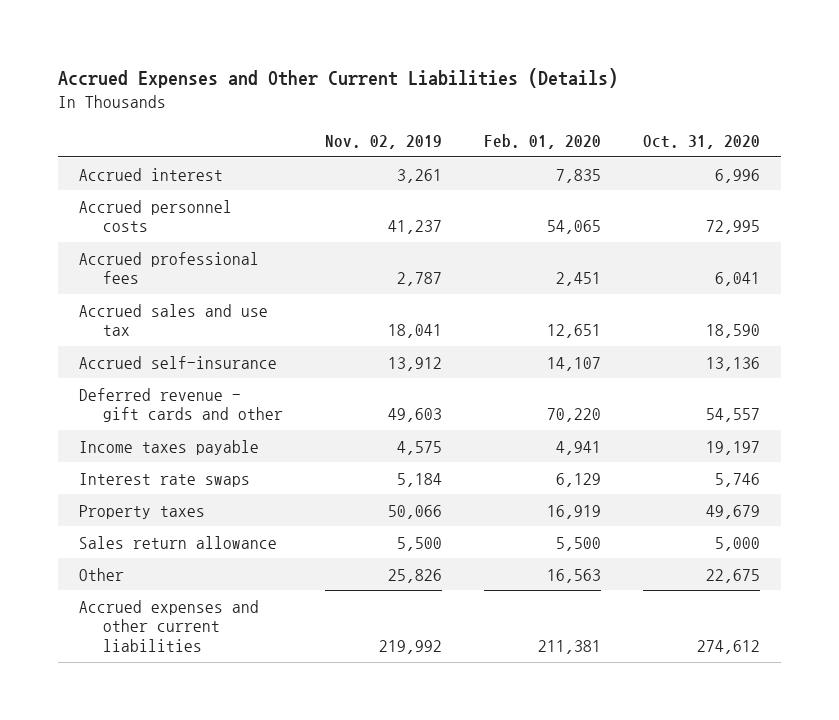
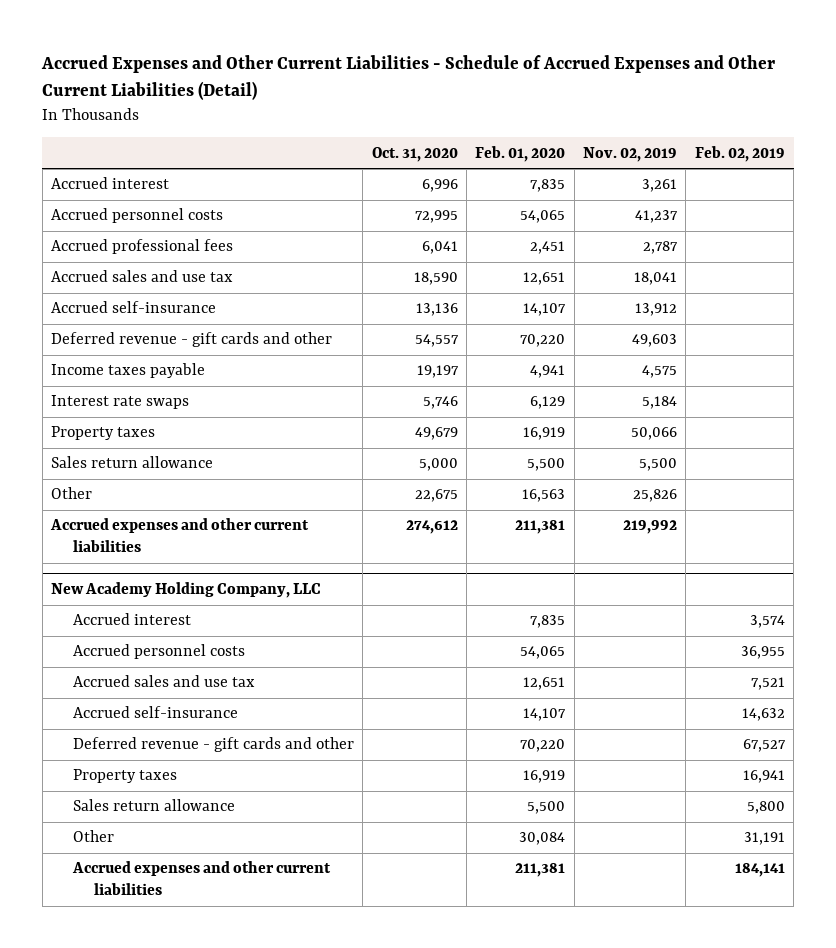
- Accrued Expenses and Other Current Liabilities (Details)
+ Accrued Expenses and Other Current Liabilities - Schedule of Accrued Expenses and Other Current Liabilities (Detail)
- | Nov. 02, 2019 | Feb. 01, 2020 | Oct. 31, 2020
+ | Oct. 31, 2020 | Feb. 01, 2020 | Nov. 02, 2019 | Feb. 02, 2019
+ New Academy Holding Company, LLC
+ Accrued interest | | 7,835 | | 3,574
+ Accrued personnel costs | | 54,065 | | 36,955
+ Accrued sales and use tax | | 12,651 | | 7,521
+ Accrued self-insurance | | 14,107 | | 14,632
+ Deferred revenue - gift cards and other | | 70,220 | | 67,527
+ Property taxes | | 16,919 | | 16,941
+ Sales return allowance | | 5,500 | | 5,800
+ Other | | 30,084 | | 31,191
+ Accrued expenses and other current liabilities | | 211,381 | | 184,141

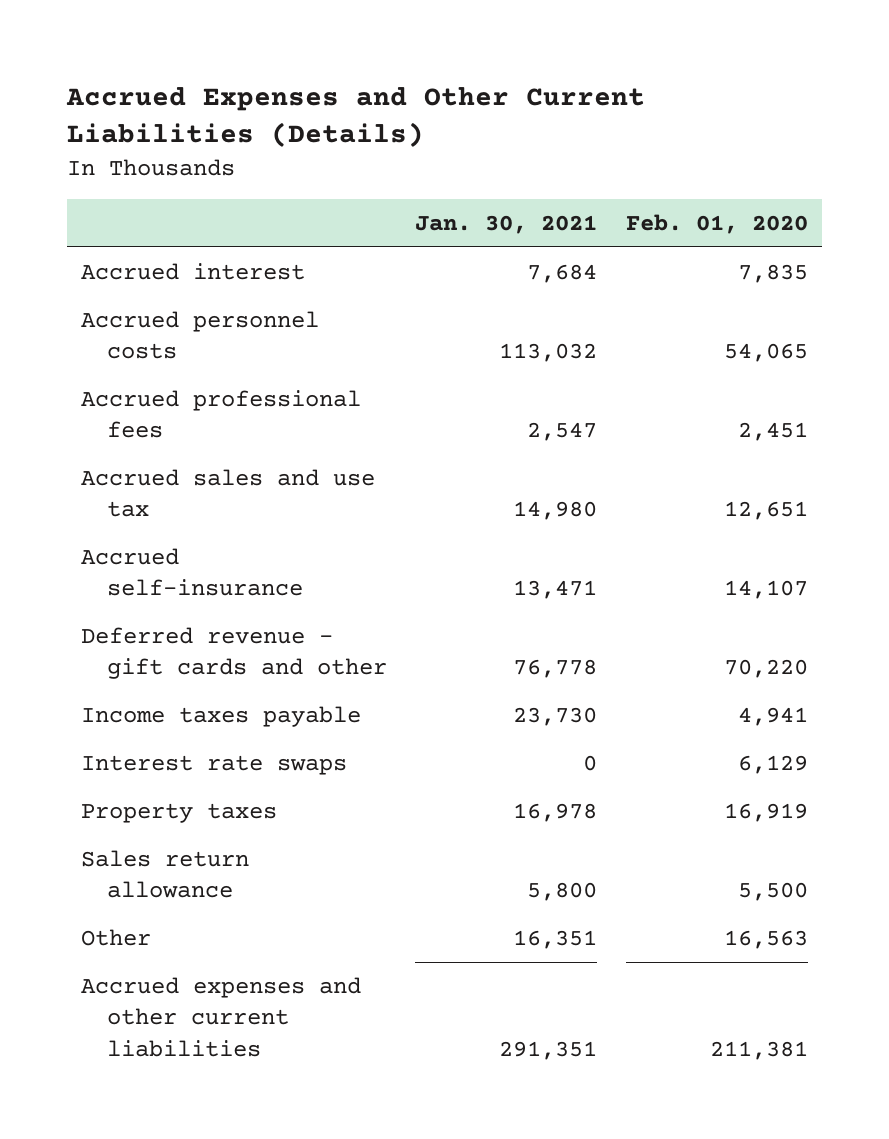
- Accrued Expenses and Other Current Liabilities - Schedule of Accrued Expenses and Other Current Liabilities (Detail)
+ Accrued Expenses and Other Current Liabilities (Details)
- | Oct. 31, 2020 | Feb. 01, 2020 | Nov. 02, 2019 | Feb. 02, 2019
+ | Jan. 30, 2021 | Feb. 01, 2020
- New Academy Holding Company, LLC
- Accrued interest | | 7,835 | | 3,574
- Accrued personnel costs | | 54,065 | | 36,955
- Accrued sales and use tax | | 12,651 | | 7,521
- Accrued self-insurance | | 14,107 | | 14,632
- Deferred revenue - gift cards and other | | 70,220 | | 67,527
- Property taxes | | 16,919 | | 16,941
- Sales return allowance | | 5,500 | | 5,800
- Other | | 30,084 | | 31,191
- Accrued expenses and other current liabilities | | 211,381 | | 184,141

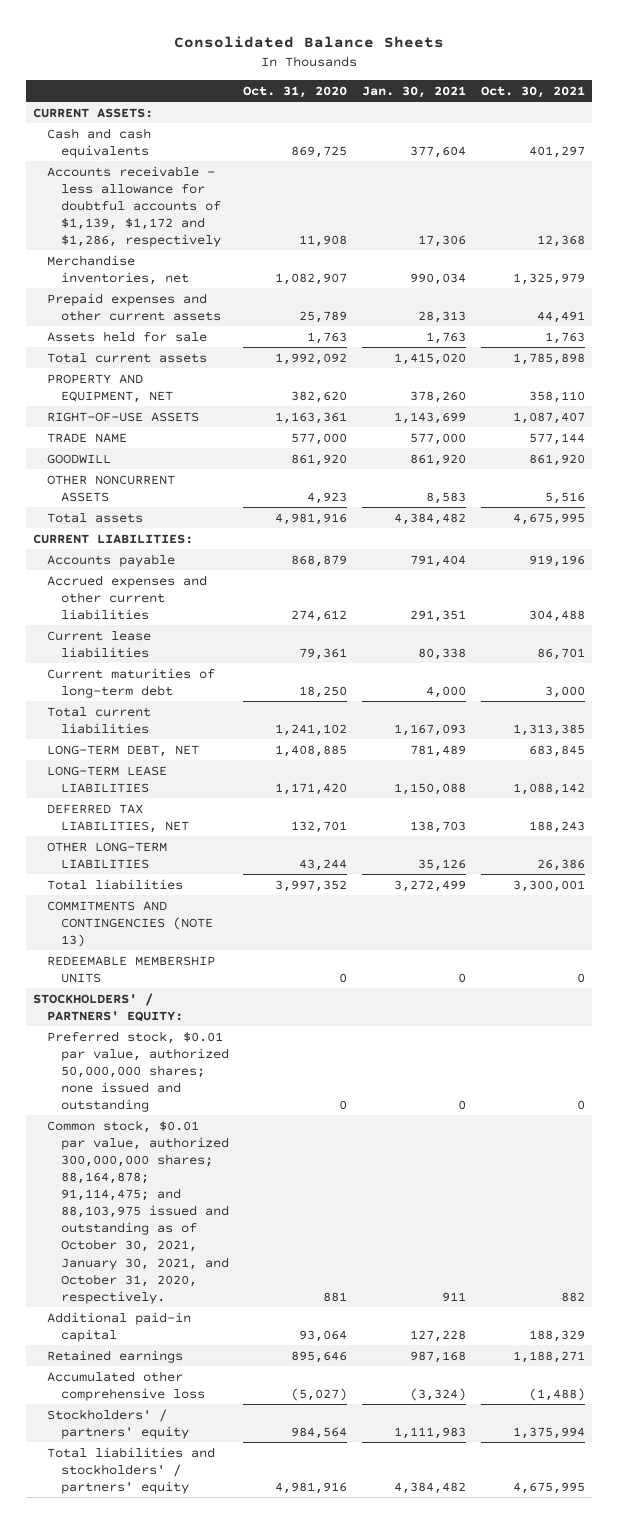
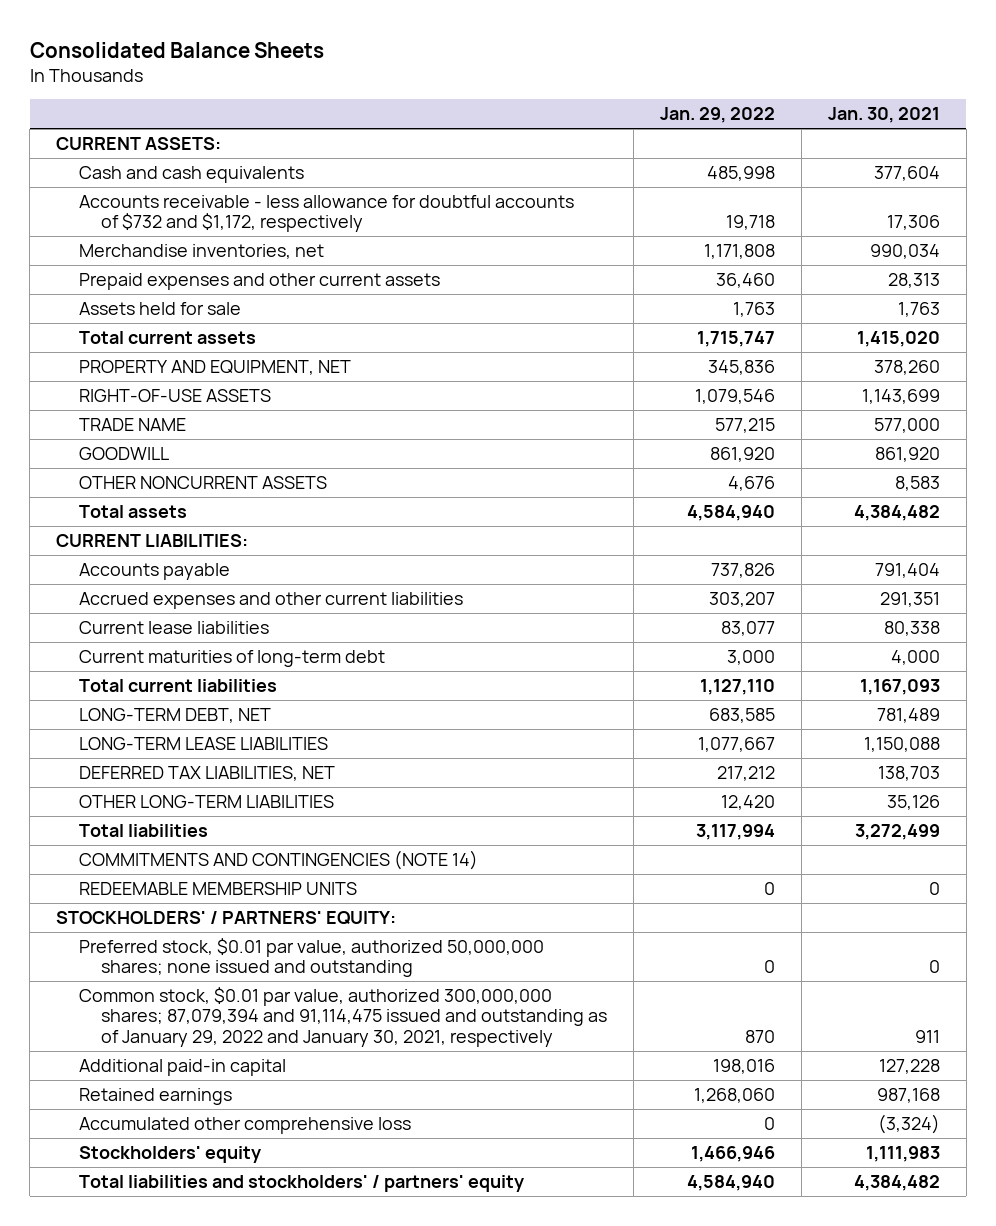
- | Oct. 31, 2020 | Jan. 30, 2021 | Oct. 30, 2021
+ | Jan. 29, 2022 | Jan. 30, 2021
- Accounts receivable - less allowance for doubtful accounts of $1,139, $1,172 and $1,286, respectively | 11,908 | 17,306 | 12,368
+ Accounts receivable - less allowance for doubtful accounts of $732 and $1,172, respectively | 19,718 | 17,306
- COMMITMENTS AND CONTINGENCIES (NOTE 13)
+ COMMITMENTS AND CONTINGENCIES (NOTE 14)
- Common stock, $0.01 par value, authorized 300,000,000 shares; 88,164,878; 91,114,475; and 88,103,975 issued and outstanding as of October 30, 2021, January 30, 2021, and October 31, 2020, respectively. | 881 | 911 | 882
+ Common stock, $0.01 par value, authorized 300,000,000 shares; 87,079,394 and 91,114,475 issued and outstanding as of January 29, 2022 and January 30, 2021, respectively | 870 | 911
- Stockholders' / partners' equity | 984,564 | 1,111,983 | 1,375,994
+ Stockholders' equity | 1,466,946 | 1,111,983

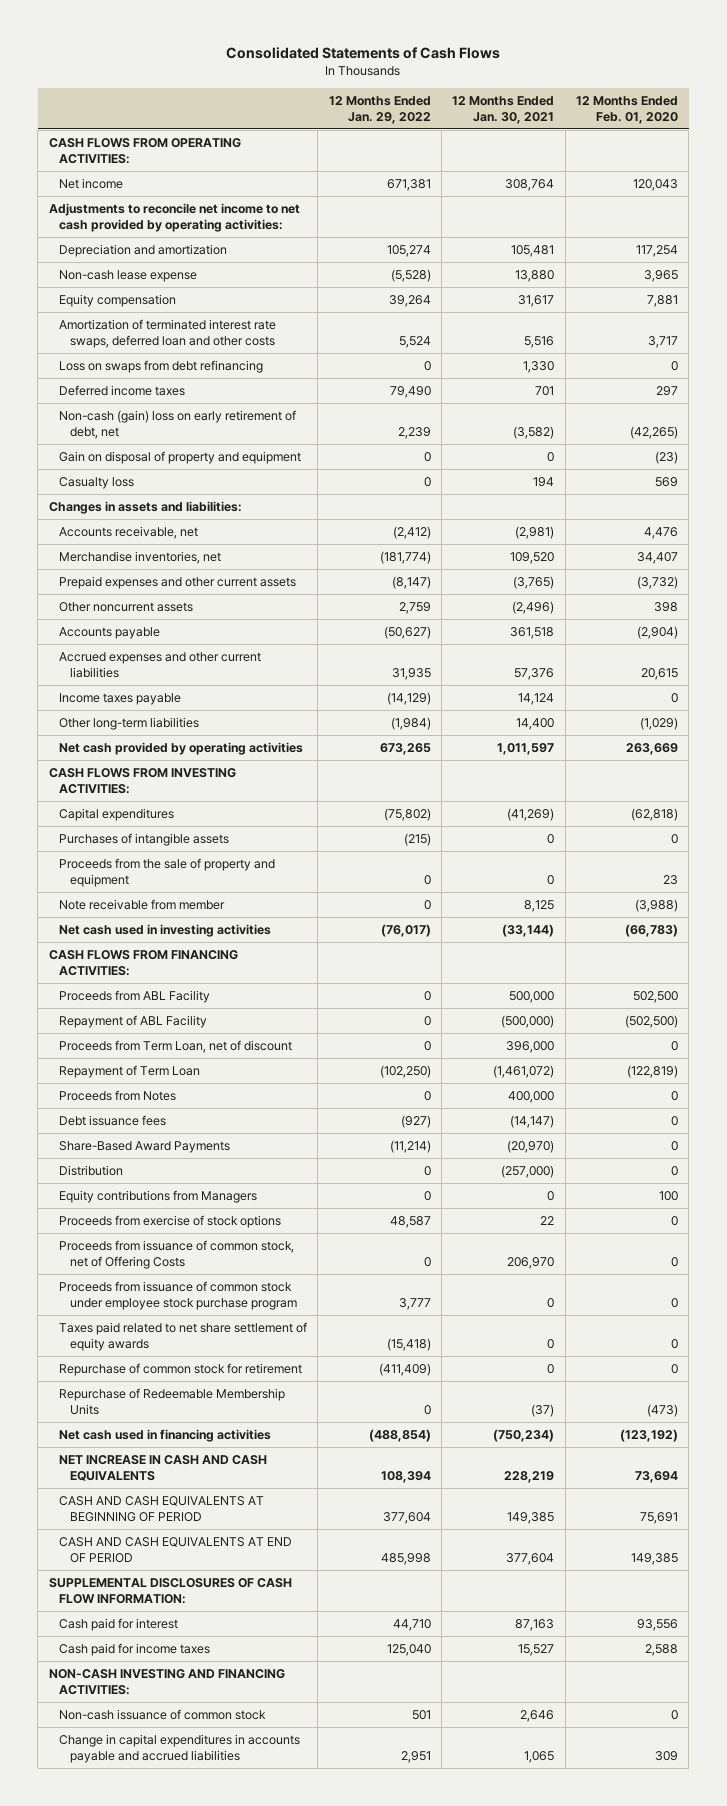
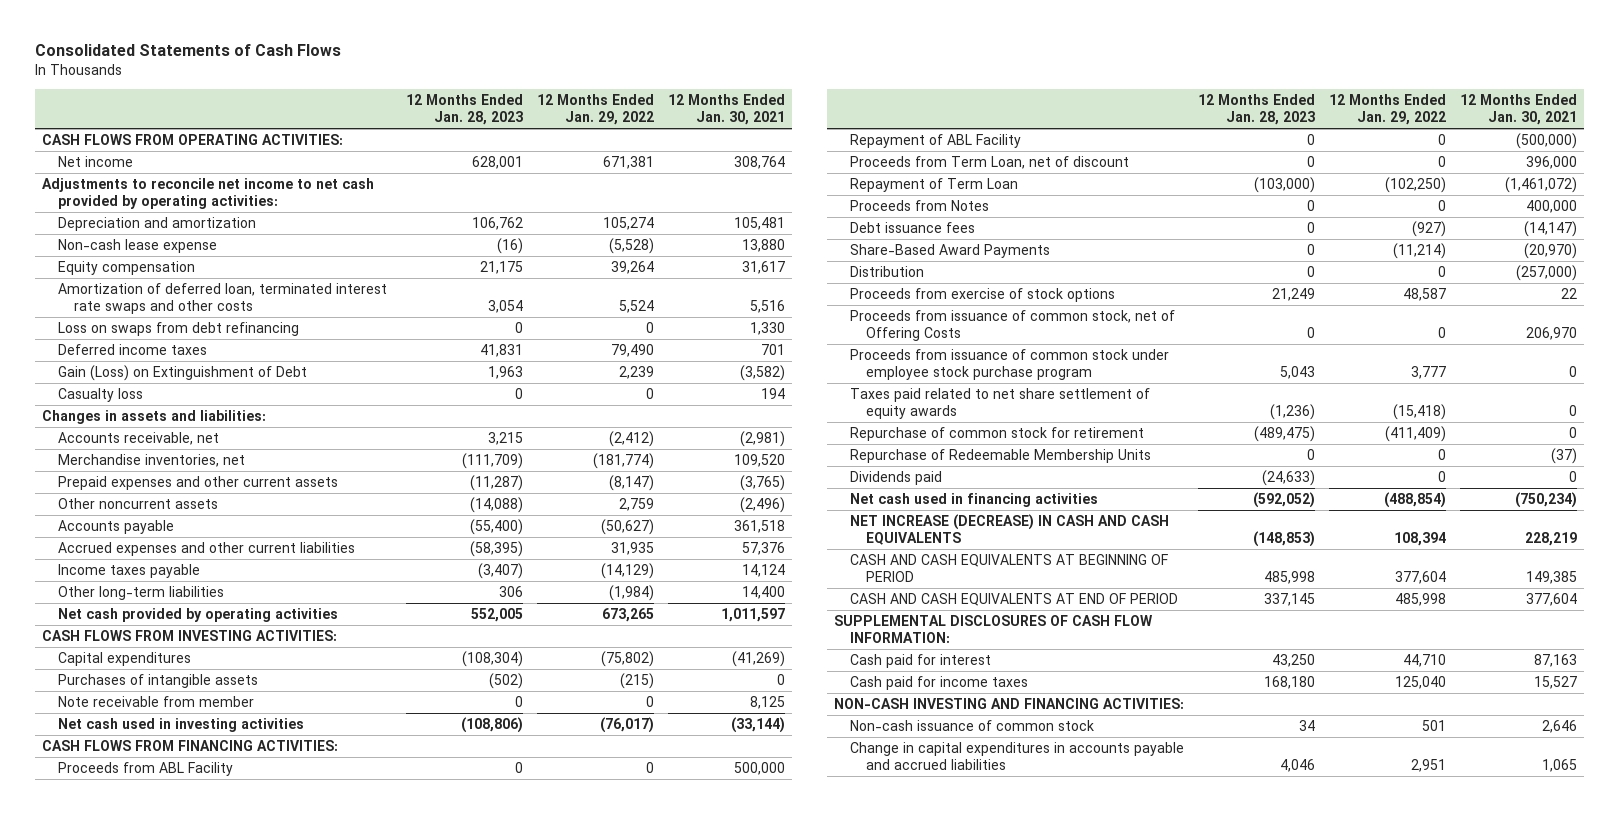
- | 12 Months Ended Jan. 29, 2022 | 12 Months Ended Jan. 30, 2021 | 12 Months Ended Feb. 01, 2020
+ | 12 Months Ended Jan. 28, 2023 | 12 Months Ended Jan. 29, 2022 | 12 Months Ended Jan. 30, 2021
- Amortization of terminated interest rate swaps, deferred loan and other costs | 5,524 | 5,516 | 3,717
+ Amortization of deferred loan, terminated interest rate swaps and other costs | 3,054 | 5,524 | 5,516
- Non-cash (gain) loss on early retirement of debt, net | 2,239 | (3,582) | (42,265)
- Gain on disposal of property and equipment | 0 | 0 | (23)
+ Gain (Loss) on Extinguishment of Debt | 1,963 | 2,239 | (3,582)
- Proceeds from the sale of property and equipment | 0 | 0 | 23
- Equity contributions from Managers | 0 | 0 | 100
+ Dividends paid | (24,633) | 0 | 0
- NET INCREASE IN CASH AND CASH EQUIVALENTS | 108,394 | 228,219 | 73,694
+ NET INCREASE (DECREASE) IN CASH AND CASH EQUIVALENTS | (148,853) | 108,394 | 228,219

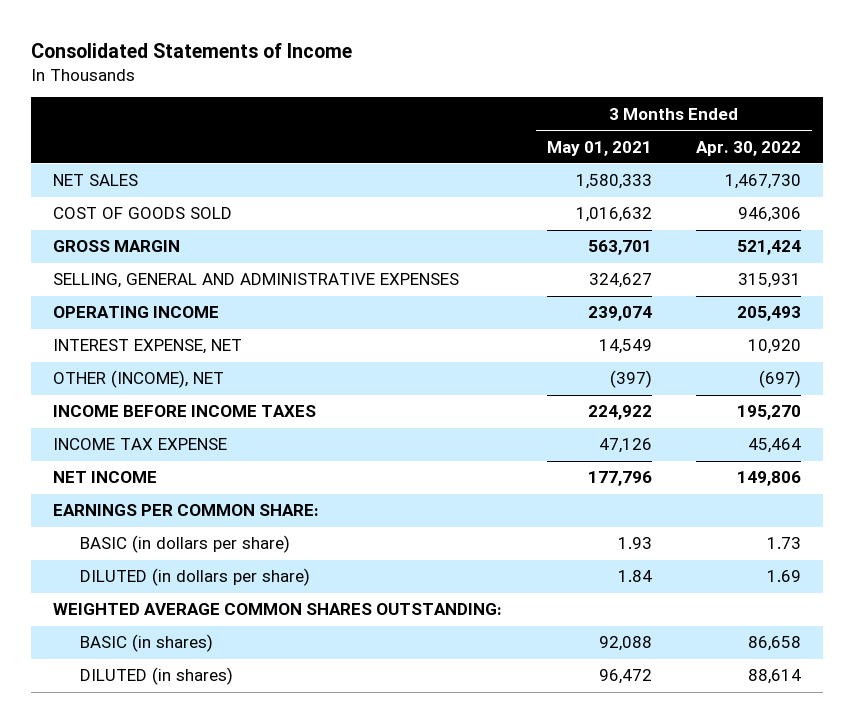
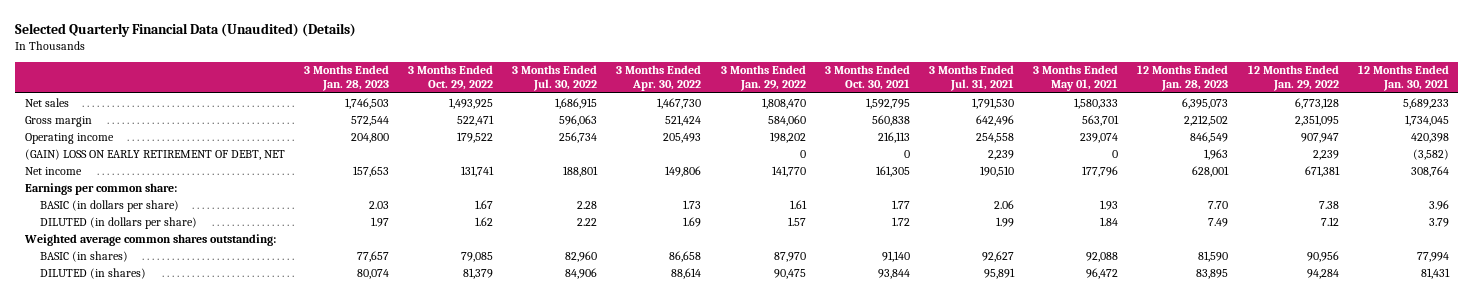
- Consolidated Statements of Income
+ Selected Quarterly Financial Data (Unaudited) (Details)
- | 3 Months Ended May 01, 2021 | 3 Months Ended Apr. 30, 2022
+ | 3 Months Ended Jan. 28, 2023 | 3 Months Ended Oct. 29, 2022 | 3 Months Ended Jul. 30, 2022 | 3 Months Ended Apr. 30, 2022 | 3 Months Ended Jan. 29, 2022 | 3 Months Ended Oct. 30, 2021 | 3 Months Ended Jul. 31, 2021 | 3 Months Ended May 01, 2021 | 12 Months Ended Jan. 28, 2023 | 12 Months Ended Jan. 29, 2022 | 12 Months Ended Jan. 30, 2021
- NET SALES | 1,580,333 | 1,467,730
- COST OF GOODS SOLD | 1,016,632 | 946,306
- GROSS MARGIN | 563,701 | 521,424
- SELLING, GENERAL AND ADMINISTRATIVE EXPENSES | 324,627 | 315,931
- OPERATING INCOME | 239,074 | 205,493
- INTEREST EXPENSE, NET | 14,549 | 10,920
- OTHER (INCOME), NET | (397) | (697)
- INCOME BEFORE INCOME TAXES | 224,922 | 195,270
- INCOME TAX EXPENSE | 47,126 | 45,464
- NET INCOME | 177,796 | 149,806
- EARNINGS PER COMMON SHARE:
+ Net sales | 1,746,503 | 1,493,925 | 1,686,915 | 1,467,730 | 1,808,470 | 1,592,795 | 1,791,530 | 1,580,333 | 6,395,073 | 6,773,128 | 5,689,233
+ Gross margin | 572,544 | 522,471 | 596,063 | 521,424 | 584,060 | 560,838 | 642,496 | 563,701 | 2,212,502 | 2,351,095 | 1,734,045
+ Operating income | 204,800 | 179,522 | 256,734 | 205,493 | 198,202 | 216,113 | 254,558 | 239,074 | 846,549 | 907,947 | 420,398
+ (GAIN) LOSS ON EARLY RETIREMENT OF DEBT, NET | | | | | 0 | 0 | 2,239 | 0 | 1,963 | 2,239 | (3,582)
+ Net income | 157,653 | 131,741 | 188,801 | 149,806 | 141,770 | 161,305 | 190,510 | 177,796 | 628,001 | 671,381 | 308,764
+ Earnings per common share:
- WEIGHTED AVERAGE COMMON SHARES OUTSTANDING:
+ Weighted average common shares outstanding:

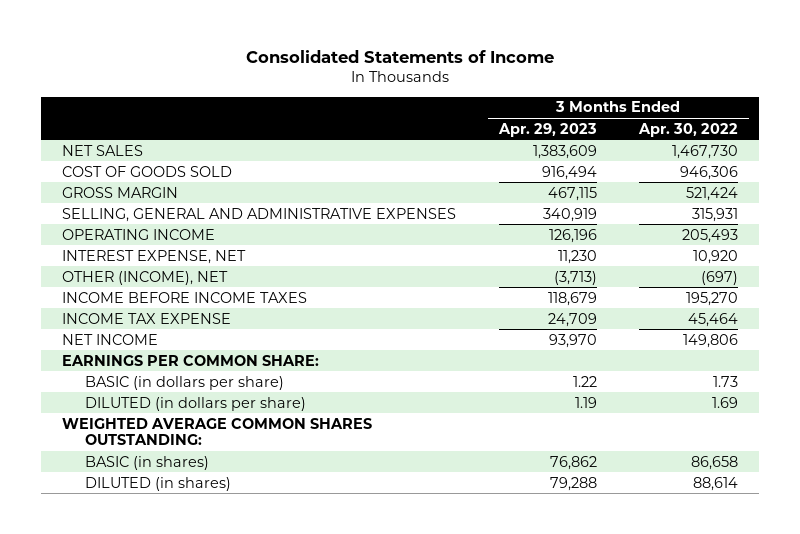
- Selected Quarterly Financial Data (Unaudited) (Details)
+ Consolidated Statements of Income
- | 3 Months Ended Jan. 28, 2023 | 3 Months Ended Oct. 29, 2022 | 3 Months Ended Jul. 30, 2022 | 3 Months Ended Apr. 30, 2022 | 3 Months Ended Jan. 29, 2022 | 3 Months Ended Oct. 30, 2021 | 3 Months Ended Jul. 31, 2021 | 3 Months Ended May 01, 2021 | 12 Months Ended Jan. 28, 2023 | 12 Months Ended Jan. 29, 2022 | 12 Months Ended Jan. 30, 2021
+ | 3 Months Ended Apr. 29, 2023 | 3 Months Ended Apr. 30, 2022
- Net sales | 1,746,503 | 1,493,925 | 1,686,915 | 1,467,730 | 1,808,470 | 1,592,795 | 1,791,530 | 1,580,333 | 6,395,073 | 6,773,128 | 5,689,233
- Gross margin | 572,544 | 522,471 | 596,063 | 521,424 | 584,060 | 560,838 | 642,496 | 563,701 | 2,212,502 | 2,351,095 | 1,734,045
- Operating income | 204,800 | 179,522 | 256,734 | 205,493 | 198,202 | 216,113 | 254,558 | 239,074 | 846,549 | 907,947 | 420,398
- (GAIN) LOSS ON EARLY RETIREMENT OF DEBT, NET | | | | | 0 | 0 | 2,239 | 0 | 1,963 | 2,239 | (3,582)
- Net income | 157,653 | 131,741 | 188,801 | 149,806 | 141,770 | 161,305 | 190,510 | 177,796 | 628,001 | 671,381 | 308,764
- Earnings per common share:
+ NET SALES | 1,383,609 | 1,467,730
+ COST OF GOODS SOLD | 916,494 | 946,306
+ GROSS MARGIN | 467,115 | 521,424
+ SELLING, GENERAL AND ADMINISTRATIVE EXPENSES | 340,919 | 315,931
+ OPERATING INCOME | 126,196 | 205,493
+ INTEREST EXPENSE, NET | 11,230 | 10,920
+ OTHER (INCOME), NET | (3,713) | (697)
+ INCOME BEFORE INCOME TAXES | 118,679 | 195,270
+ INCOME TAX EXPENSE | 24,709 | 45,464
+ NET INCOME | 93,970 | 149,806
+ EARNINGS PER COMMON SHARE:
- Weighted average common shares outstanding:
+ WEIGHTED AVERAGE COMMON SHARES OUTSTANDING:

